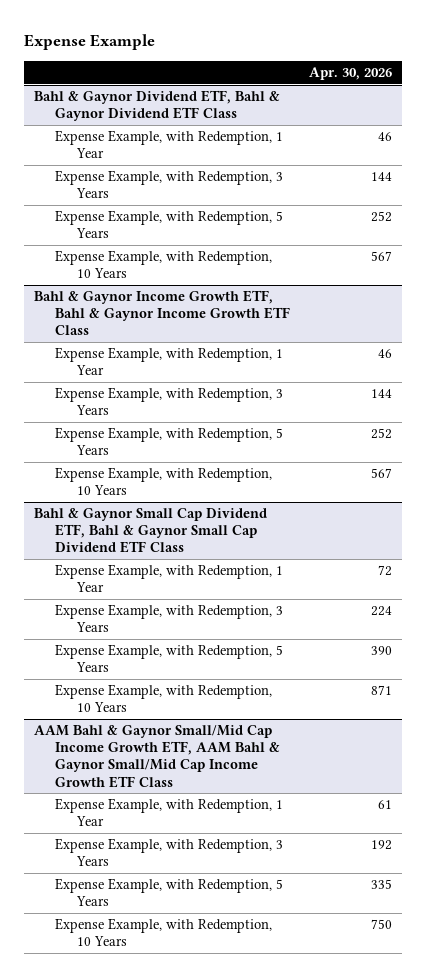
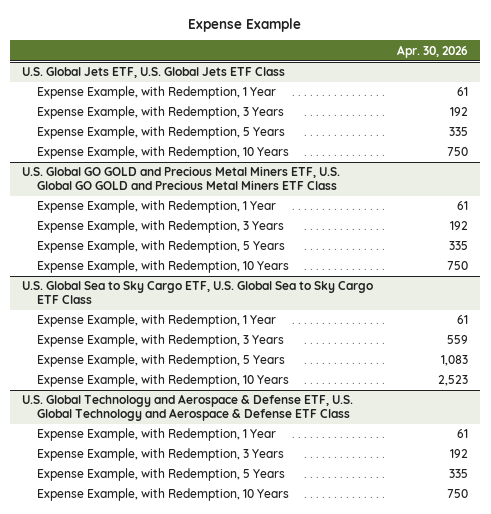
- Bahl & Gaynor Dividend ETF, Bahl & Gaynor Dividend ETF Class
- Expense Example, with Redemption, 1 Year | 46
- Expense Example, with Redemption, 3 Years | 144
- Expense Example, with Redemption, 5 Years | 252
- Expense Example, with Redemption, 10 Years | 567
- Bahl & Gaynor Income Growth ETF, Bahl & Gaynor Income Growth ETF Class
- Expense Example, with Redemption, 1 Year | 46
- Expense Example, with Redemption, 3 Years | 144
- Expense Example, with Redemption, 5 Years | 252
- Expense Example, with Redemption, 10 Years | 567
- Bahl & Gaynor Small Cap Dividend ETF, Bahl & Gaynor Small Cap Dividend ETF Class
- Expense Example, with Redemption, 1 Year | 72
- Expense Example, with Redemption, 3 Years | 224
- Expense Example, with Redemption, 5 Years | 390
- Expense Example, with Redemption, 10 Years | 871
- AAM Bahl & Gaynor Small/Mid Cap Income Growth ETF, AAM Bahl & Gaynor Small/Mid Cap Income Growth ETF Class
+ U.S. Global Jets ETF, U.S. Global Jets ETF Class
+ U.S. Global GO GOLD and Precious Metal Miners ETF, U.S. Global GO GOLD and Precious Metal Miners ETF Class
+ Expense Example, with Redemption, 1 Year | 61
+ Expense Example, with Redemption, 3 Years | 192
+ Expense Example, with Redemption, 5 Years | 335
+ Expense Example, with Redemption, 10 Years | 750
+ U.S. Global Sea to Sky Cargo ETF, U.S. Global Sea to Sky Cargo ETF Class
+ Expense Example, with Redemption, 1 Year | 61
+ Expense Example, with Redemption, 3 Years | 559
+ Expense Example, with Redemption, 5 Years | 1,083
+ Expense Example, with Redemption, 10 Years | 2,523
+ U.S. Global Technology and Aerospace & Defense ETF, U.S. Global Technology and Aerospace & Defense ETF Class
+ Expense Example, with Redemption, 1 Year | 61
+ Expense Example, with Redemption, 3 Years | 192
+ Expense Example, with Redemption, 5 Years | 335
+ Expense Example, with Redemption, 10 Years | 750

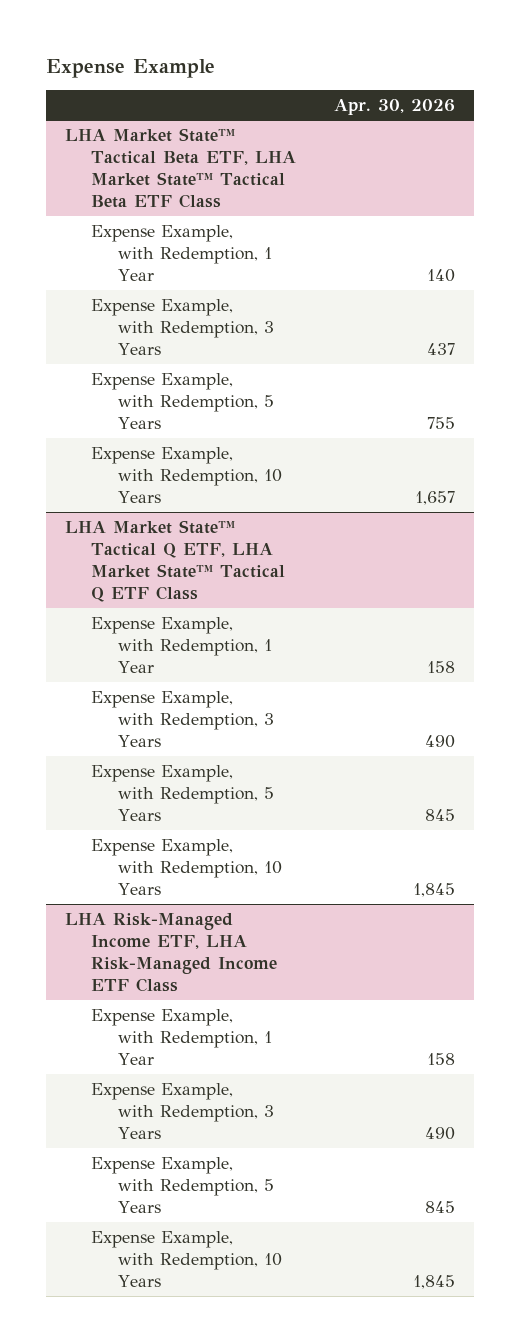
- U.S. Global Jets ETF, U.S. Global Jets ETF Class
- Expense Example, with Redemption, 1 Year | 61
- Expense Example, with Redemption, 3 Years | 192
- Expense Example, with Redemption, 5 Years | 335
- Expense Example, with Redemption, 10 Years | 750
- U.S. Global GO GOLD and Precious Metal Miners ETF, U.S. Global GO GOLD and Precious Metal Miners ETF Class
- Expense Example, with Redemption, 1 Year | 61
- Expense Example, with Redemption, 3 Years | 192
- Expense Example, with Redemption, 5 Years | 335
- Expense Example, with Redemption, 10 Years | 750
- U.S. Global Sea to Sky Cargo ETF, U.S. Global Sea to Sky Cargo ETF Class
- Expense Example, with Redemption, 1 Year | 61
- Expense Example, with Redemption, 3 Years | 559
- Expense Example, with Redemption, 5 Years | 1,083
- Expense Example, with Redemption, 10 Years | 2,523
- U.S. Global Technology and Aerospace & Defense ETF, U.S. Global Technology and Aerospace & Defense ETF Class
- Expense Example, with Redemption, 1 Year | 61
- Expense Example, with Redemption, 3 Years | 192
- Expense Example, with Redemption, 5 Years | 335
- Expense Example, with Redemption, 10 Years | 750
+ LHA Market State™ Tactical Beta ETF, LHA Market State™ Tactical Beta ETF Class
+ Expense Example, with Redemption, 1 Year | 140
+ Expense Example, with Redemption, 3 Years | 437
+ Expense Example, with Redemption, 5 Years | 755
+ Expense Example, with Redemption, 10 Years | 1,657
+ LHA Market State™ Tactical Q ETF, LHA Market State™ Tactical Q ETF Class
+ Expense Example, with Redemption, 1 Year | 158
+ Expense Example, with Redemption, 3 Years | 490
+ Expense Example, with Redemption, 5 Years | 845
+ Expense Example, with Redemption, 10 Years | 1,845
+ LHA Risk-Managed Income ETF, LHA Risk-Managed Income ETF Class
+ Expense Example, with Redemption, 1 Year | 158
+ Expense Example, with Redemption, 3 Years | 490
+ Expense Example, with Redemption, 5 Years | 845
+ Expense Example, with Redemption, 10 Years | 1,845

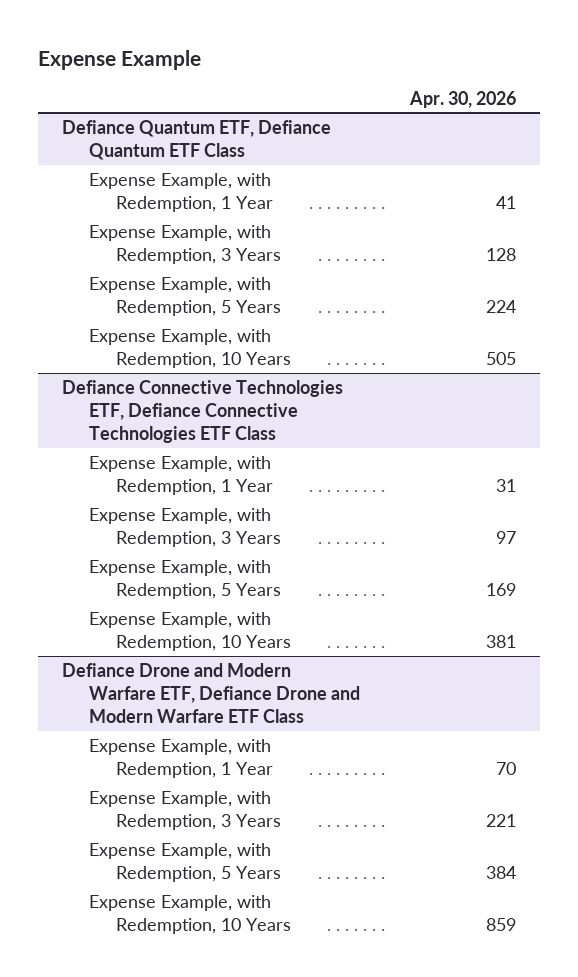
- LHA Market State™ Tactical Beta ETF, LHA Market State™ Tactical Beta ETF Class
- Expense Example, with Redemption, 1 Year | 140
- Expense Example, with Redemption, 3 Years | 437
- Expense Example, with Redemption, 5 Years | 755
- Expense Example, with Redemption, 10 Years | 1,657
- LHA Market State™ Tactical Q ETF, LHA Market State™ Tactical Q ETF Class
- Expense Example, with Redemption, 1 Year | 158
- Expense Example, with Redemption, 3 Years | 490
- Expense Example, with Redemption, 5 Years | 845
- Expense Example, with Redemption, 10 Years | 1,845
- LHA Risk-Managed Income ETF, LHA Risk-Managed Income ETF Class
- Expense Example, with Redemption, 1 Year | 158
- Expense Example, with Redemption, 3 Years | 490
- Expense Example, with Redemption, 5 Years | 845
- Expense Example, with Redemption, 10 Years | 1,845
+ Defiance Quantum ETF, Defiance Quantum ETF Class
+ Expense Example, with Redemption, 1 Year | 41
+ Expense Example, with Redemption, 3 Years | 128
+ Expense Example, with Redemption, 5 Years | 224
+ Expense Example, with Redemption, 10 Years | 505
+ Defiance Connective Technologies ETF, Defiance Connective Technologies ETF Class
+ Expense Example, with Redemption, 1 Year | 31
+ Expense Example, with Redemption, 3 Years | 97
+ Expense Example, with Redemption, 5 Years | 169
+ Expense Example, with Redemption, 10 Years | 381
+ Defiance Drone and Modern Warfare ETF, Defiance Drone and Modern Warfare ETF Class
+ Expense Example, with Redemption, 1 Year | 70
+ Expense Example, with Redemption, 3 Years | 221
+ Expense Example, with Redemption, 5 Years | 384
+ Expense Example, with Redemption, 10 Years | 859

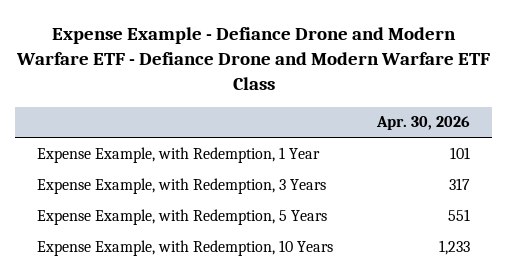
- Expense Example
+ Expense Example - Defiance Drone and Modern Warfare ETF - Defiance Drone and Modern Warfare ETF Class
- Defiance Quantum ETF, Defiance Quantum ETF Class
- Expense Example, with Redemption, 1 Year | 41
- Expense Example, with Redemption, 3 Years | 128
- Expense Example, with Redemption, 5 Years | 224
- Expense Example, with Redemption, 10 Years | 505
- Defiance Connective Technologies ETF, Defiance Connective Technologies ETF Class
- Expense Example, with Redemption, 1 Year | 31
- Expense Example, with Redemption, 3 Years | 97
- Expense Example, with Redemption, 5 Years | 169
- Expense Example, with Redemption, 10 Years | 381
- Defiance Drone and Modern Warfare ETF, Defiance Drone and Modern Warfare ETF Class
- Expense Example, with Redemption, 1 Year | 70
- Expense Example, with Redemption, 3 Years | 221
- Expense Example, with Redemption, 5 Years | 384
- Expense Example, with Redemption, 10 Years | 859
+ Expense Example, with Redemption, 1 Year | 101
+ Expense Example, with Redemption, 3 Years | 317
+ Expense Example, with Redemption, 5 Years | 551
+ Expense Example, with Redemption, 10 Years | 1,233

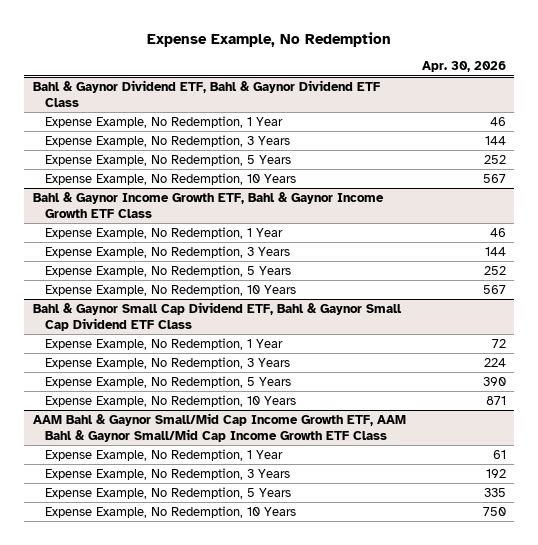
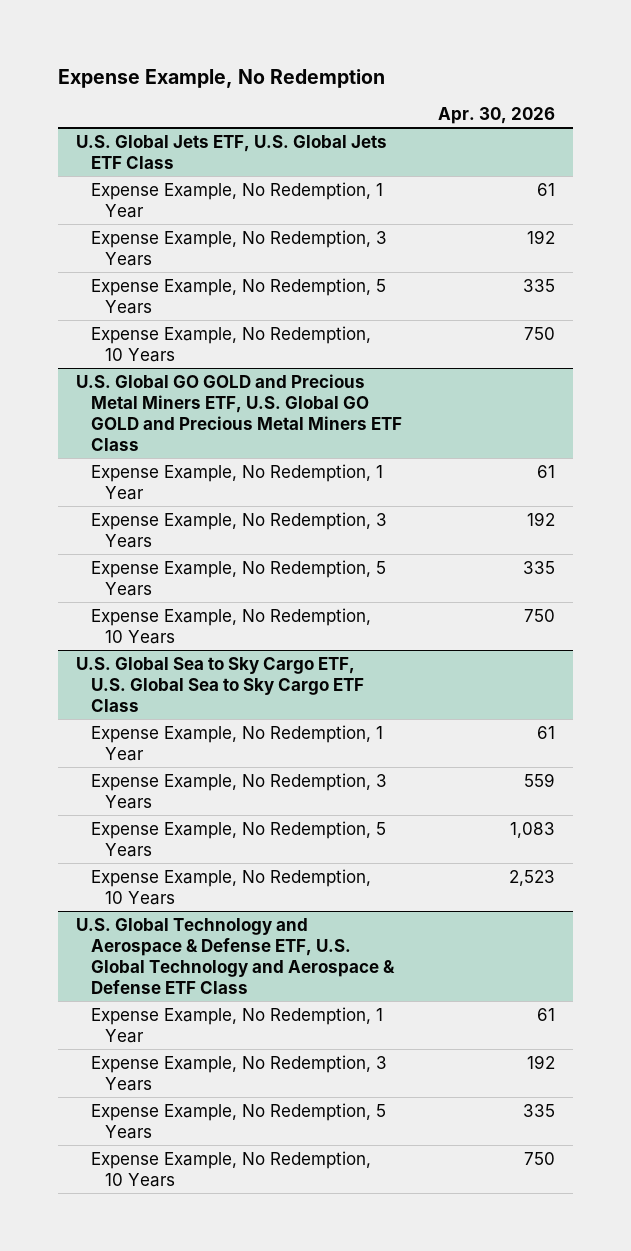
- Bahl & Gaynor Dividend ETF, Bahl & Gaynor Dividend ETF Class
- Expense Example, No Redemption, 1 Year | 46
- Expense Example, No Redemption, 3 Years | 144
- Expense Example, No Redemption, 5 Years | 252
- Expense Example, No Redemption, 10 Years | 567
- Bahl & Gaynor Income Growth ETF, Bahl & Gaynor Income Growth ETF Class
- Expense Example, No Redemption, 1 Year | 46
- Expense Example, No Redemption, 3 Years | 144
- Expense Example, No Redemption, 5 Years | 252
- Expense Example, No Redemption, 10 Years | 567
- Bahl & Gaynor Small Cap Dividend ETF, Bahl & Gaynor Small Cap Dividend ETF Class
- Expense Example, No Redemption, 1 Year | 72
- Expense Example, No Redemption, 3 Years | 224
- Expense Example, No Redemption, 5 Years | 390
- Expense Example, No Redemption, 10 Years | 871
- AAM Bahl & Gaynor Small/Mid Cap Income Growth ETF, AAM Bahl & Gaynor Small/Mid Cap Income Growth ETF Class
+ U.S. Global Jets ETF, U.S. Global Jets ETF Class
+ U.S. Global GO GOLD and Precious Metal Miners ETF, U.S. Global GO GOLD and Precious Metal Miners ETF Class
+ Expense Example, No Redemption, 1 Year | 61
+ Expense Example, No Redemption, 3 Years | 192
+ Expense Example, No Redemption, 5 Years | 335
+ Expense Example, No Redemption, 10 Years | 750
+ U.S. Global Sea to Sky Cargo ETF, U.S. Global Sea to Sky Cargo ETF Class
+ Expense Example, No Redemption, 1 Year | 61
+ Expense Example, No Redemption, 3 Years | 559
+ Expense Example, No Redemption, 5 Years | 1,083
+ Expense Example, No Redemption, 10 Years | 2,523
+ U.S. Global Technology and Aerospace & Defense ETF, U.S. Global Technology and Aerospace & Defense ETF Class
+ Expense Example, No Redemption, 1 Year | 61
+ Expense Example, No Redemption, 3 Years | 192
+ Expense Example, No Redemption, 5 Years | 335
+ Expense Example, No Redemption, 10 Years | 750

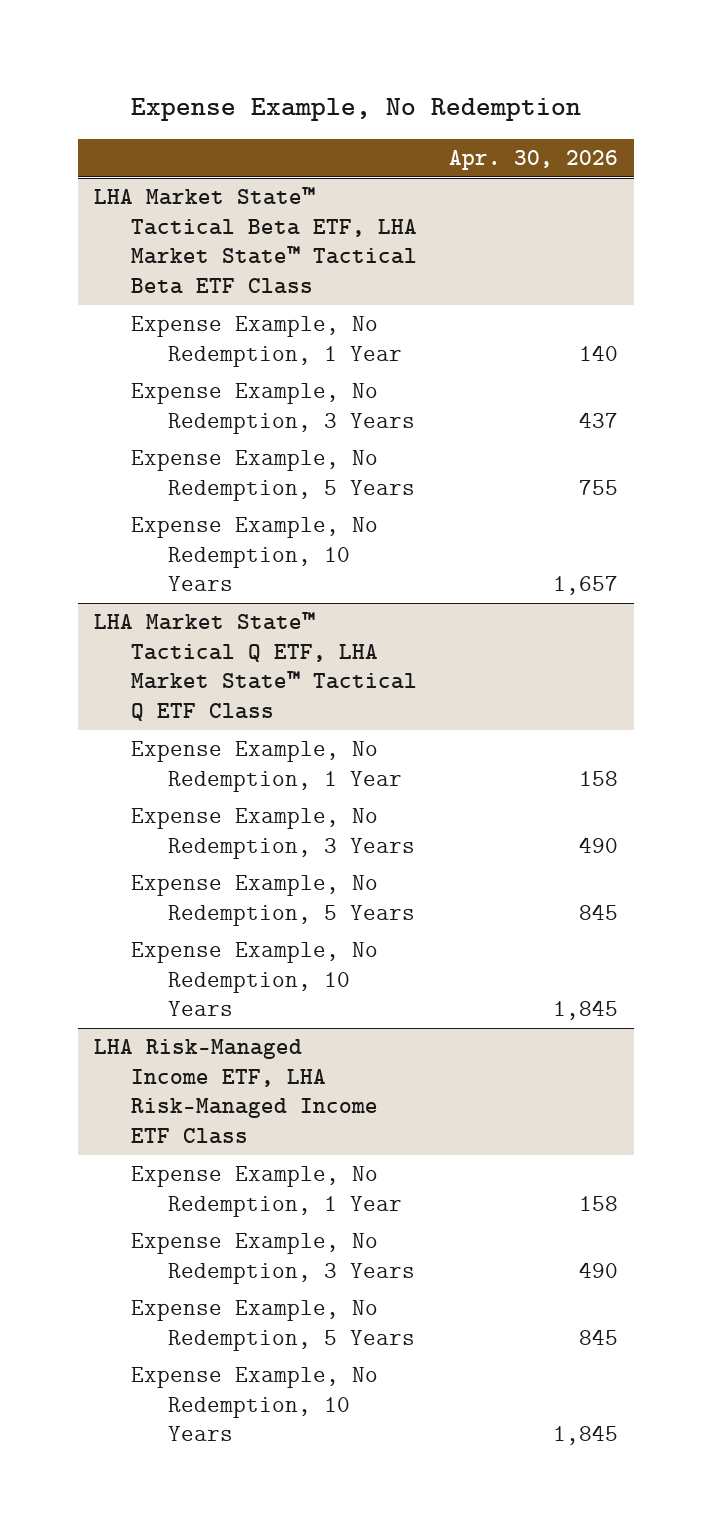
- U.S. Global Jets ETF, U.S. Global Jets ETF Class
- Expense Example, No Redemption, 1 Year | 61
- Expense Example, No Redemption, 3 Years | 192
- Expense Example, No Redemption, 5 Years | 335
- Expense Example, No Redemption, 10 Years | 750
- U.S. Global GO GOLD and Precious Metal Miners ETF, U.S. Global GO GOLD and Precious Metal Miners ETF Class
- Expense Example, No Redemption, 1 Year | 61
- Expense Example, No Redemption, 3 Years | 192
- Expense Example, No Redemption, 5 Years | 335
- Expense Example, No Redemption, 10 Years | 750
- U.S. Global Sea to Sky Cargo ETF, U.S. Global Sea to Sky Cargo ETF Class
- Expense Example, No Redemption, 1 Year | 61
- Expense Example, No Redemption, 3 Years | 559
- Expense Example, No Redemption, 5 Years | 1,083
- Expense Example, No Redemption, 10 Years | 2,523
- U.S. Global Technology and Aerospace & Defense ETF, U.S. Global Technology and Aerospace & Defense ETF Class
- Expense Example, No Redemption, 1 Year | 61
- Expense Example, No Redemption, 3 Years | 192
- Expense Example, No Redemption, 5 Years | 335
- Expense Example, No Redemption, 10 Years | 750
+ LHA Market State™ Tactical Beta ETF, LHA Market State™ Tactical Beta ETF Class
+ Expense Example, No Redemption, 1 Year | 140
+ Expense Example, No Redemption, 3 Years | 437
+ Expense Example, No Redemption, 5 Years | 755
+ Expense Example, No Redemption, 10 Years | 1,657
+ LHA Market State™ Tactical Q ETF, LHA Market State™ Tactical Q ETF Class
+ Expense Example, No Redemption, 1 Year | 158
+ Expense Example, No Redemption, 3 Years | 490
+ Expense Example, No Redemption, 5 Years | 845
+ Expense Example, No Redemption, 10 Years | 1,845
+ LHA Risk-Managed Income ETF, LHA Risk-Managed Income ETF Class
+ Expense Example, No Redemption, 1 Year | 158
+ Expense Example, No Redemption, 3 Years | 490
+ Expense Example, No Redemption, 5 Years | 845
+ Expense Example, No Redemption, 10 Years | 1,845

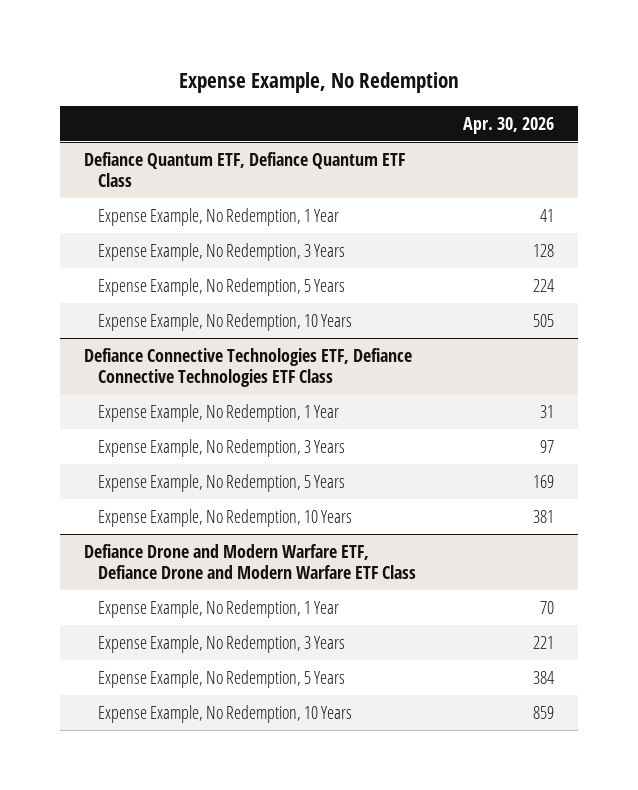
- LHA Market State™ Tactical Beta ETF, LHA Market State™ Tactical Beta ETF Class
- Expense Example, No Redemption, 1 Year | 140
- Expense Example, No Redemption, 3 Years | 437
- Expense Example, No Redemption, 5 Years | 755
- Expense Example, No Redemption, 10 Years | 1,657
- LHA Market State™ Tactical Q ETF, LHA Market State™ Tactical Q ETF Class
- Expense Example, No Redemption, 1 Year | 158
- Expense Example, No Redemption, 3 Years | 490
- Expense Example, No Redemption, 5 Years | 845
- Expense Example, No Redemption, 10 Years | 1,845
- LHA Risk-Managed Income ETF, LHA Risk-Managed Income ETF Class
- Expense Example, No Redemption, 1 Year | 158
- Expense Example, No Redemption, 3 Years | 490
- Expense Example, No Redemption, 5 Years | 845
- Expense Example, No Redemption, 10 Years | 1,845
+ Defiance Quantum ETF, Defiance Quantum ETF Class
+ Expense Example, No Redemption, 1 Year | 41
+ Expense Example, No Redemption, 3 Years | 128
+ Expense Example, No Redemption, 5 Years | 224
+ Expense Example, No Redemption, 10 Years | 505
+ Defiance Connective Technologies ETF, Defiance Connective Technologies ETF Class
+ Expense Example, No Redemption, 1 Year | 31
+ Expense Example, No Redemption, 3 Years | 97
+ Expense Example, No Redemption, 5 Years | 169
+ Expense Example, No Redemption, 10 Years | 381
+ Defiance Drone and Modern Warfare ETF, Defiance Drone and Modern Warfare ETF Class
+ Expense Example, No Redemption, 1 Year | 70
+ Expense Example, No Redemption, 3 Years | 221
+ Expense Example, No Redemption, 5 Years | 384
+ Expense Example, No Redemption, 10 Years | 859

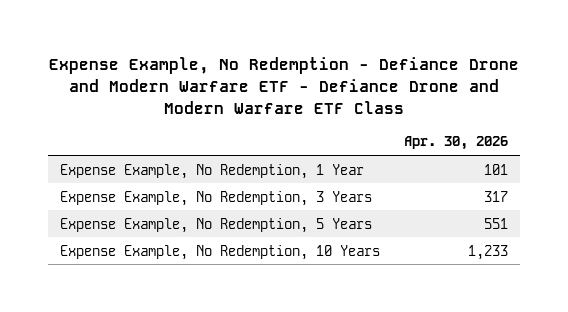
- Expense Example, No Redemption
+ Expense Example, No Redemption - Defiance Drone and Modern Warfare ETF - Defiance Drone and Modern Warfare ETF Class
- Defiance Quantum ETF, Defiance Quantum ETF Class
- Expense Example, No Redemption, 1 Year | 41
- Expense Example, No Redemption, 3 Years | 128
- Expense Example, No Redemption, 5 Years | 224
- Expense Example, No Redemption, 10 Years | 505
- Defiance Connective Technologies ETF, Defiance Connective Technologies ETF Class
- Expense Example, No Redemption, 1 Year | 31
- Expense Example, No Redemption, 3 Years | 97
- Expense Example, No Redemption, 5 Years | 169
- Expense Example, No Redemption, 10 Years | 381
- Defiance Drone and Modern Warfare ETF, Defiance Drone and Modern Warfare ETF Class
- Expense Example, No Redemption, 1 Year | 70
- Expense Example, No Redemption, 3 Years | 221
- Expense Example, No Redemption, 5 Years | 384
- Expense Example, No Redemption, 10 Years | 859
+ Expense Example, No Redemption, 1 Year | 101
+ Expense Example, No Redemption, 3 Years | 317
+ Expense Example, No Redemption, 5 Years | 551
+ Expense Example, No Redemption, 10 Years | 1,233

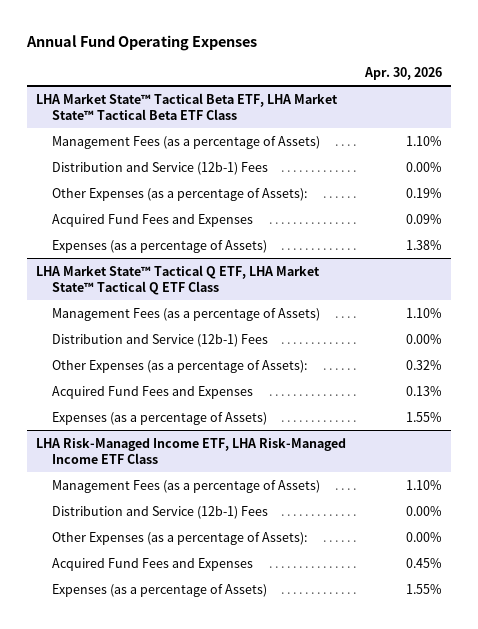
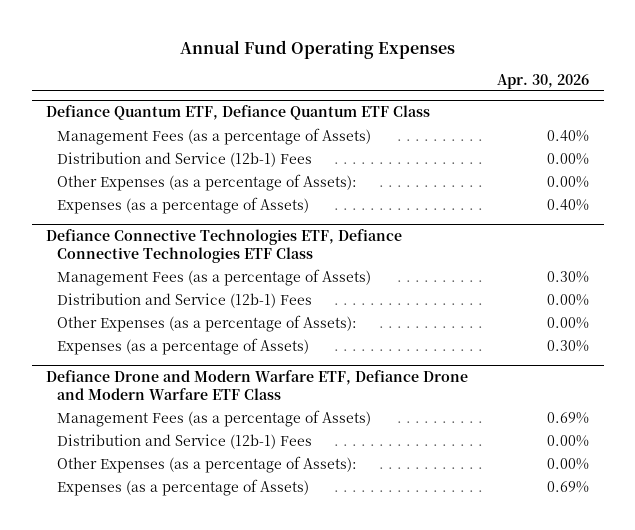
- LHA Market State™ Tactical Beta ETF, LHA Market State™ Tactical Beta ETF Class
- Management Fees (as a percentage of Assets) | 1.10%
+ Defiance Quantum ETF, Defiance Quantum ETF Class
+ Management Fees (as a percentage of Assets) | 0.40%
- Other Expenses (as a percentage of Assets): | 0.19%
- Acquired Fund Fees and Expenses | 0.09%
- Expenses (as a percentage of Assets) | 1.38%
- LHA Market State™ Tactical Q ETF, LHA Market State™ Tactical Q ETF Class
- Management Fees (as a percentage of Assets) | 1.10%
+ Other Expenses (as a percentage of Assets): | 0.00%
+ Expenses (as a percentage of Assets) | 0.40%
+ Defiance Connective Technologies ETF, Defiance Connective Technologies ETF Class
+ Management Fees (as a percentage of Assets) | 0.30%
- Other Expenses (as a percentage of Assets): | 0.32%
- Acquired Fund Fees and Expenses | 0.13%
- Expenses (as a percentage of Assets) | 1.55%
- LHA Risk-Managed Income ETF, LHA Risk-Managed Income ETF Class
- Management Fees (as a percentage of Assets) | 1.10%
+ Other Expenses (as a percentage of Assets): | 0.00%
+ Expenses (as a percentage of Assets) | 0.30%
+ Defiance Drone and Modern Warfare ETF, Defiance Drone and Modern Warfare ETF Class
+ Management Fees (as a percentage of Assets) | 0.69%
- Acquired Fund Fees and Expenses | 0.45%
- Expenses (as a percentage of Assets) | 1.55%
+ Expenses (as a percentage of Assets) | 0.69%

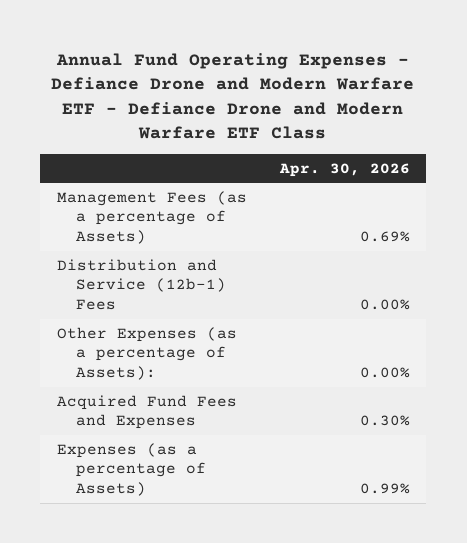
- Annual Fund Operating Expenses
+ Annual Fund Operating Expenses - Defiance Drone and Modern Warfare ETF - Defiance Drone and Modern Warfare ETF Class
- Defiance Quantum ETF, Defiance Quantum ETF Class
- Management Fees (as a percentage of Assets) | 0.40%
- Distribution and Service (12b-1) Fees | 0.00%
- Other Expenses (as a percentage of Assets): | 0.00%
- Expenses (as a percentage of Assets) | 0.40%
- Defiance Connective Technologies ETF, Defiance Connective Technologies ETF Class
- Management Fees (as a percentage of Assets) | 0.30%
- Distribution and Service (12b-1) Fees | 0.00%
- Other Expenses (as a percentage of Assets): | 0.00%
- Expenses (as a percentage of Assets) | 0.30%
- Defiance Drone and Modern Warfare ETF, Defiance Drone and Modern Warfare ETF Class
- Expenses (as a percentage of Assets) | 0.69%
+ Acquired Fund Fees and Expenses | 0.30%
+ Expenses (as a percentage of Assets) | 0.99%

